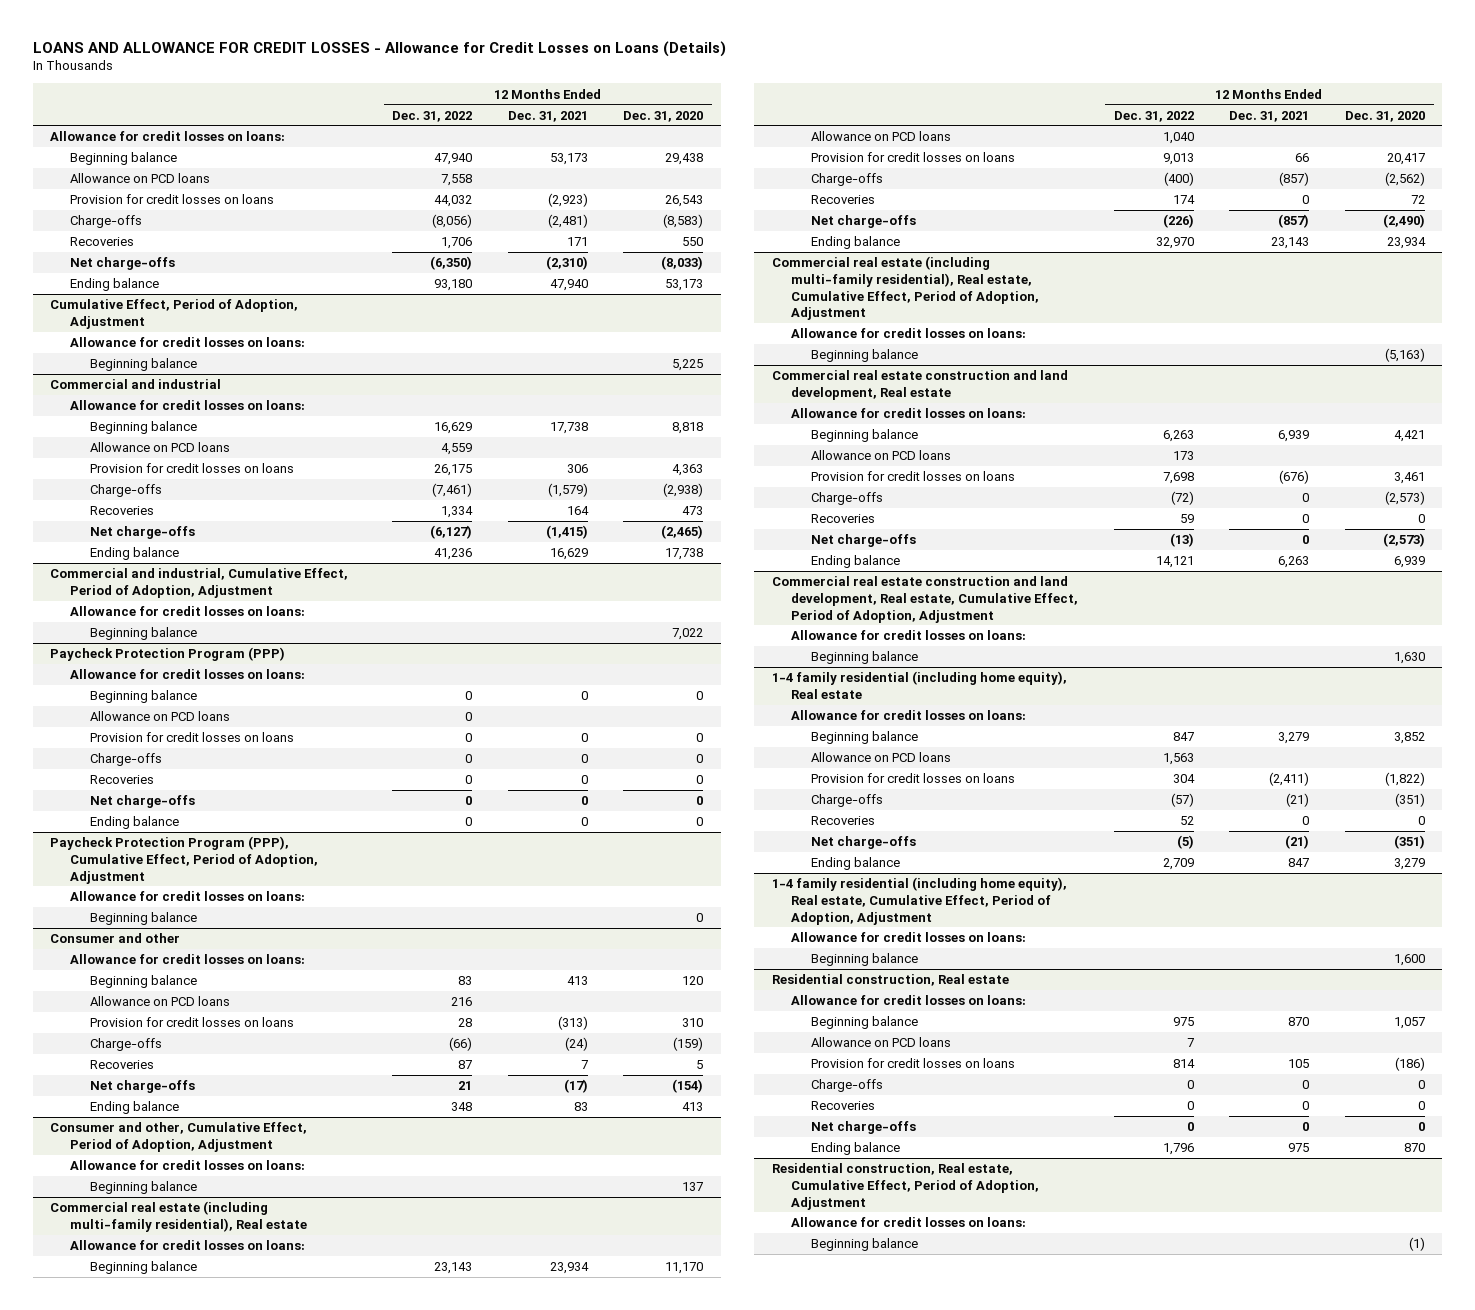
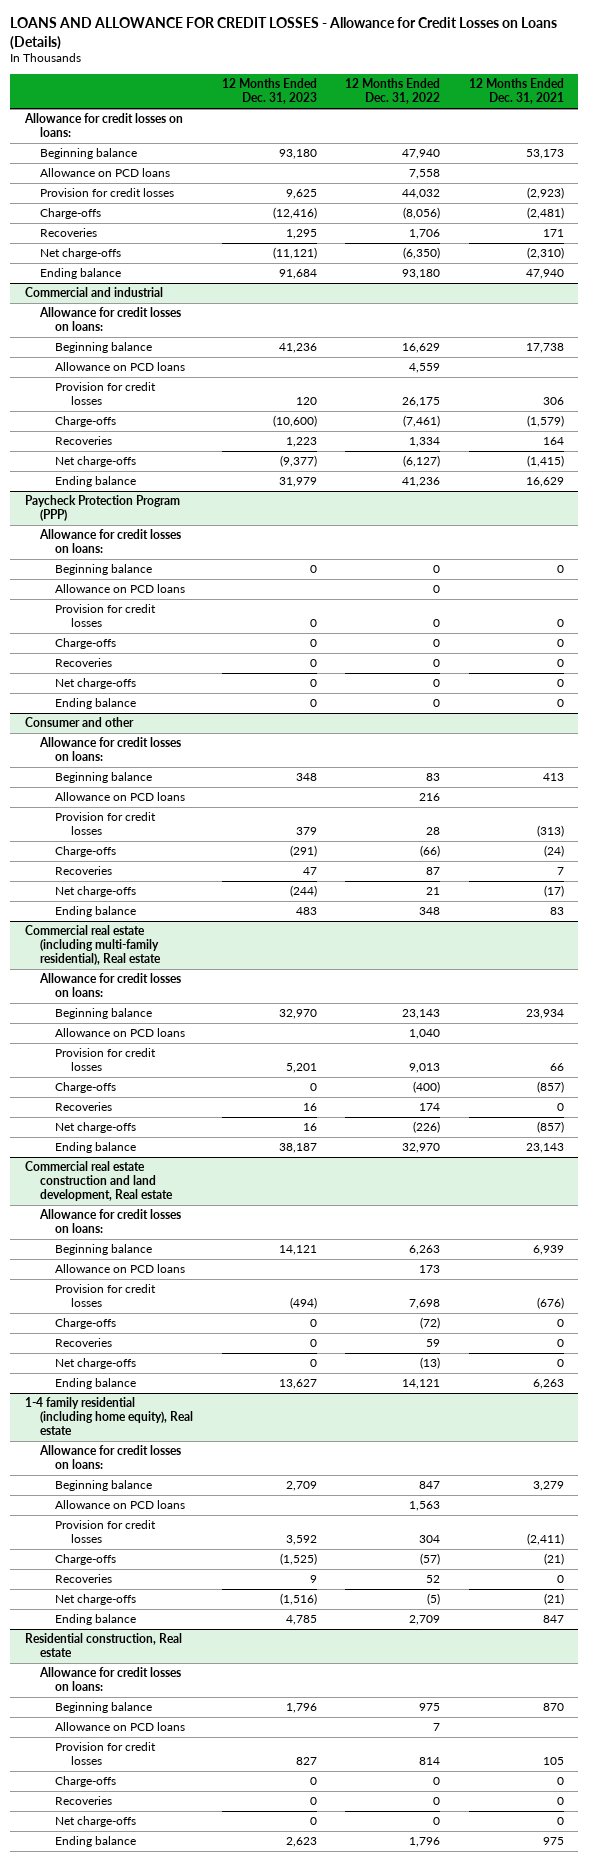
- | 12 Months Ended Dec. 31, 2022 | 12 Months Ended Dec. 31, 2021 | 12 Months Ended Dec. 31, 2020
+ | 12 Months Ended Dec. 31, 2023 | 12 Months Ended Dec. 31, 2022 | 12 Months Ended Dec. 31, 2021
- Provision for credit losses on loans | 44,032 | (2,923) | 26,543
+ Provision for credit losses | 9,625 | 44,032 | (2,923)
- Cumulative Effect, Period of Adoption, Adjustment
- Allowance for credit losses on loans:
- Beginning balance | | | 5,225
@ Commercial and industrial
- Provision for credit losses on loans | 26,175 | 306 | 4,363
+ Provision for credit losses | 120 | 26,175 | 306
- Commercial and industrial, Cumulative Effect, Period of Adoption, Adjustment
- Allowance for credit losses on loans:
- Beginning balance | | | 7,022
@ Paycheck Protection Program (PPP)
- Provision for credit losses on loans | 0 | 0 | 0
+ Provision for credit losses | 0 | 0 | 0
- Paycheck Protection Program (PPP), Cumulative Effect, Period of Adoption, Adjustment
- Allowance for credit losses on loans:
- Beginning balance | | | 0
@ Consumer and other
- Provision for credit losses on loans | 28 | (313) | 310
+ Provision for credit losses | 379 | 28 | (313)
- Consumer and other, Cumulative Effect, Period of Adoption, Adjustment
- Allowance for credit losses on loans:
- Beginning balance | | | 137
@ Commercial real estate (including multi-family residential), Real estate
- Provision for credit losses on loans | 9,013 | 66 | 20,417
+ Provision for credit losses | 5,201 | 9,013 | 66
- Commercial real estate (including multi-family residential), Real estate, Cumulative Effect, Period of Adoption, Adjustment
- Allowance for credit losses on loans:
- Beginning balance | | | (5,163)
@ Commercial real estate construction and land development, Real estate
- Provision for credit losses on loans | 7,698 | (676) | 3,461
+ Provision for credit losses | (494) | 7,698 | (676)
- Commercial real estate construction and land development, Real estate, Cumulative Effect, Period of Adoption, Adjustment
- Allowance for credit losses on loans:
- Beginning balance | | | 1,630
@ 1-4 family residential (including home equity), Real estate
- Provision for credit losses on loans | 304 | (2,411) | (1,822)
+ Provision for credit losses | 3,592 | 304 | (2,411)
- 1-4 family residential (including home equity), Real estate, Cumulative Effect, Period of Adoption, Adjustment
- Allowance for credit losses on loans:
- Beginning balance | | | 1,600
@ Residential construction, Real estate
- Provision for credit losses on loans | 814 | 105 | (186)
+ Provision for credit losses | 827 | 814 | 105
- Residential construction, Real estate, Cumulative Effect, Period of Adoption, Adjustment
- Allowance for credit losses on loans:
- Beginning balance | | | (1)

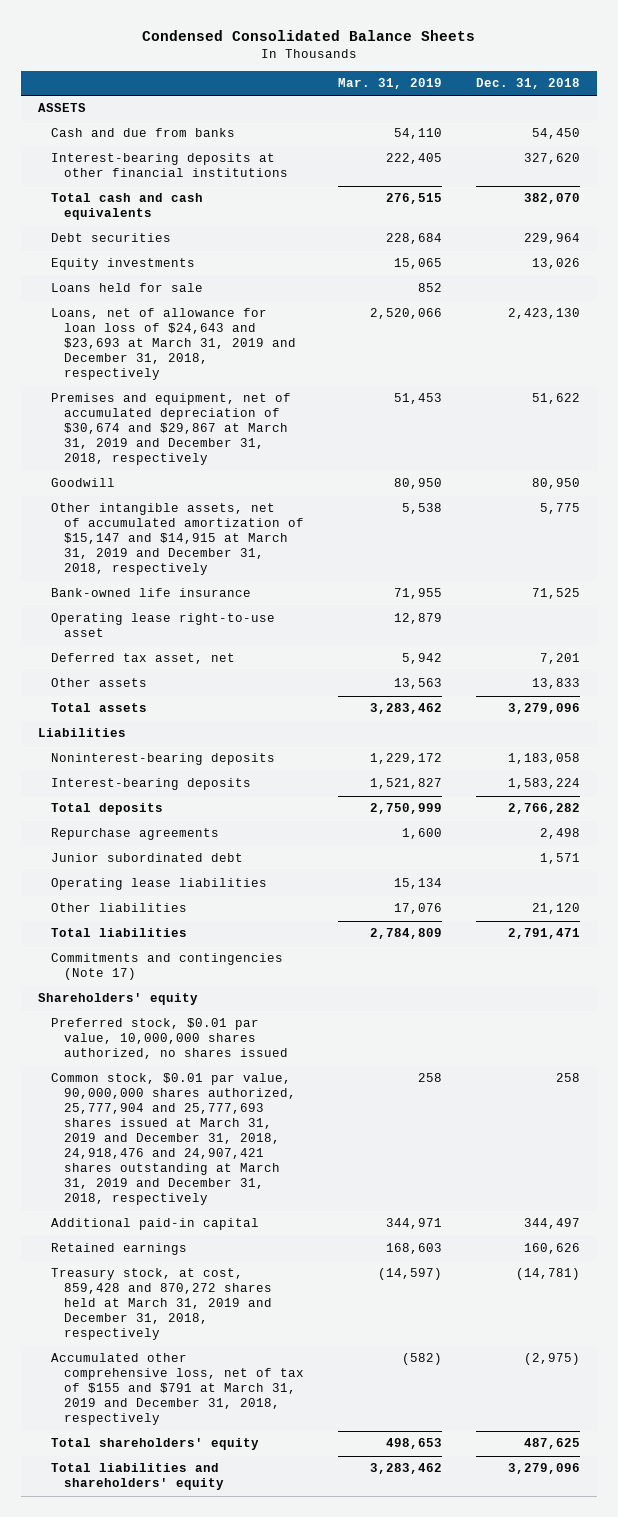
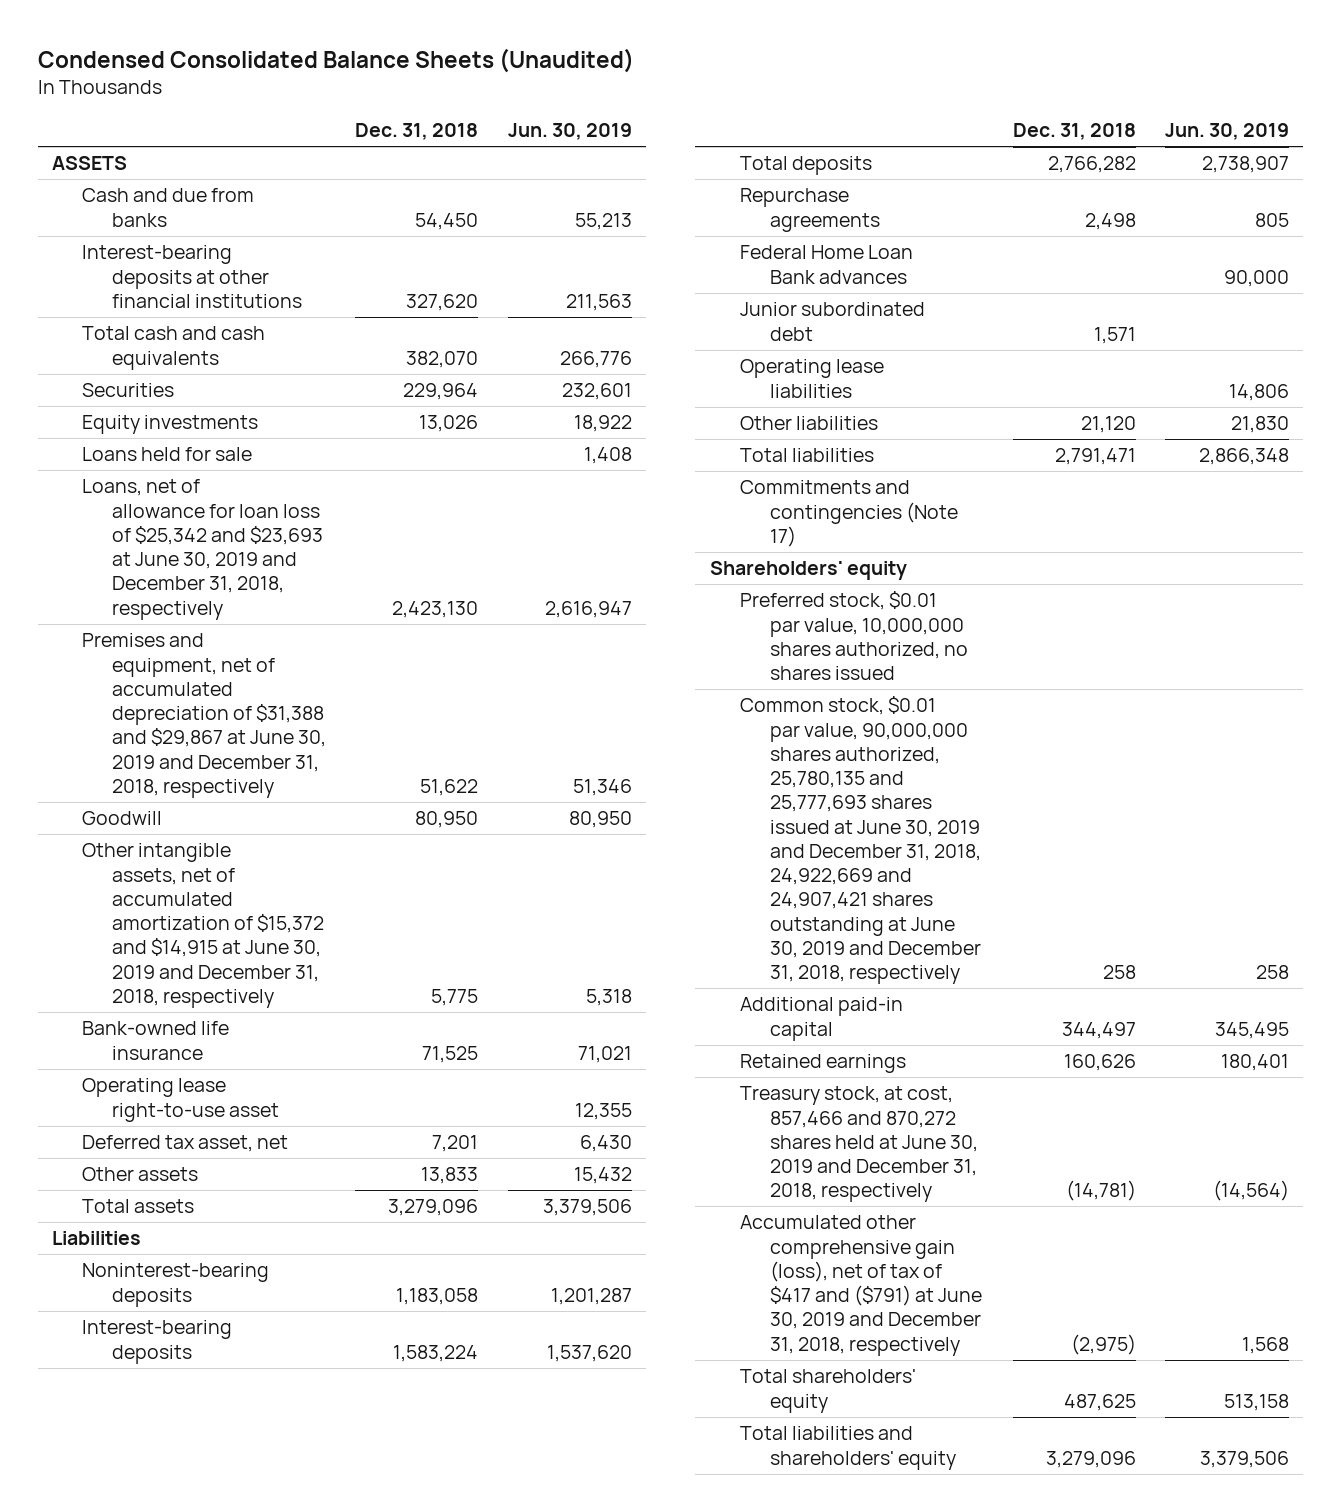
- Condensed Consolidated Balance Sheets
+ Condensed Consolidated Balance Sheets (Unaudited)
- | Mar. 31, 2019 | Dec. 31, 2018
+ | Dec. 31, 2018 | Jun. 30, 2019
- Debt securities | 228,684 | 229,964
+ Securities | 229,964 | 232,601
- Loans, net of allowance for loan loss of $24,643 and $23,693 at March 31, 2019 and December 31, 2018, respectively | 2,520,066 | 2,423,130
- Premises and equipment, net of accumulated depreciation of $30,674 and $29,867 at March 31, 2019 and December 31, 2018, respectively | 51,453 | 51,622
+ Loans, net of allowance for loan loss of $25,342 and $23,693 at June 30, 2019 and December 31, 2018, respectively | 2,423,130 | 2,616,947
+ Premises and equipment, net of accumulated depreciation of $31,388 and $29,867 at June 30, 2019 and December 31, 2018, respectively | 51,622 | 51,346
- Other intangible assets, net of accumulated amortization of $15,147 and $14,915 at March 31, 2019 and December 31, 2018, respectively | 5,538 | 5,775
+ Other intangible assets, net of accumulated amortization of $15,372 and $14,915 at June 30, 2019 and December 31, 2018, respectively | 5,775 | 5,318
+ Federal Home Loan Bank advances | | 90,000
- Common stock, $0.01 par value, 90,000,000 shares authorized, 25,777,904 and 25,777,693 shares issued at March 31, 2019 and December 31, 2018, 24,918,476 and 24,907,421 shares outstanding at March 31, 2019 and December 31, 2018, respectively | 258 | 258
+ Common stock, $0.01 par value, 90,000,000 shares authorized, 25,780,135 and 25,777,693 shares issued at June 30, 2019 and December 31, 2018, 24,922,669 and 24,907,421 shares outstanding at June 30, 2019 and December 31, 2018, respectively | 258 | 258
- Treasury stock, at cost, 859,428 and 870,272 shares held at March 31, 2019 and December 31, 2018, respectively | (14,597) | (14,781)
- Accumulated other comprehensive loss, net of tax of $155 and $791 at March 31, 2019 and December 31, 2018, respectively | (582) | (2,975)
+ Treasury stock, at cost, 857,466 and 870,272 shares held at June 30, 2019 and December 31, 2018, respectively | (14,781) | (14,564)
+ Accumulated other comprehensive gain (loss), net of tax of $417 and ($791) at June 30, 2019 and December 31, 2018, respectively | (2,975) | 1,568

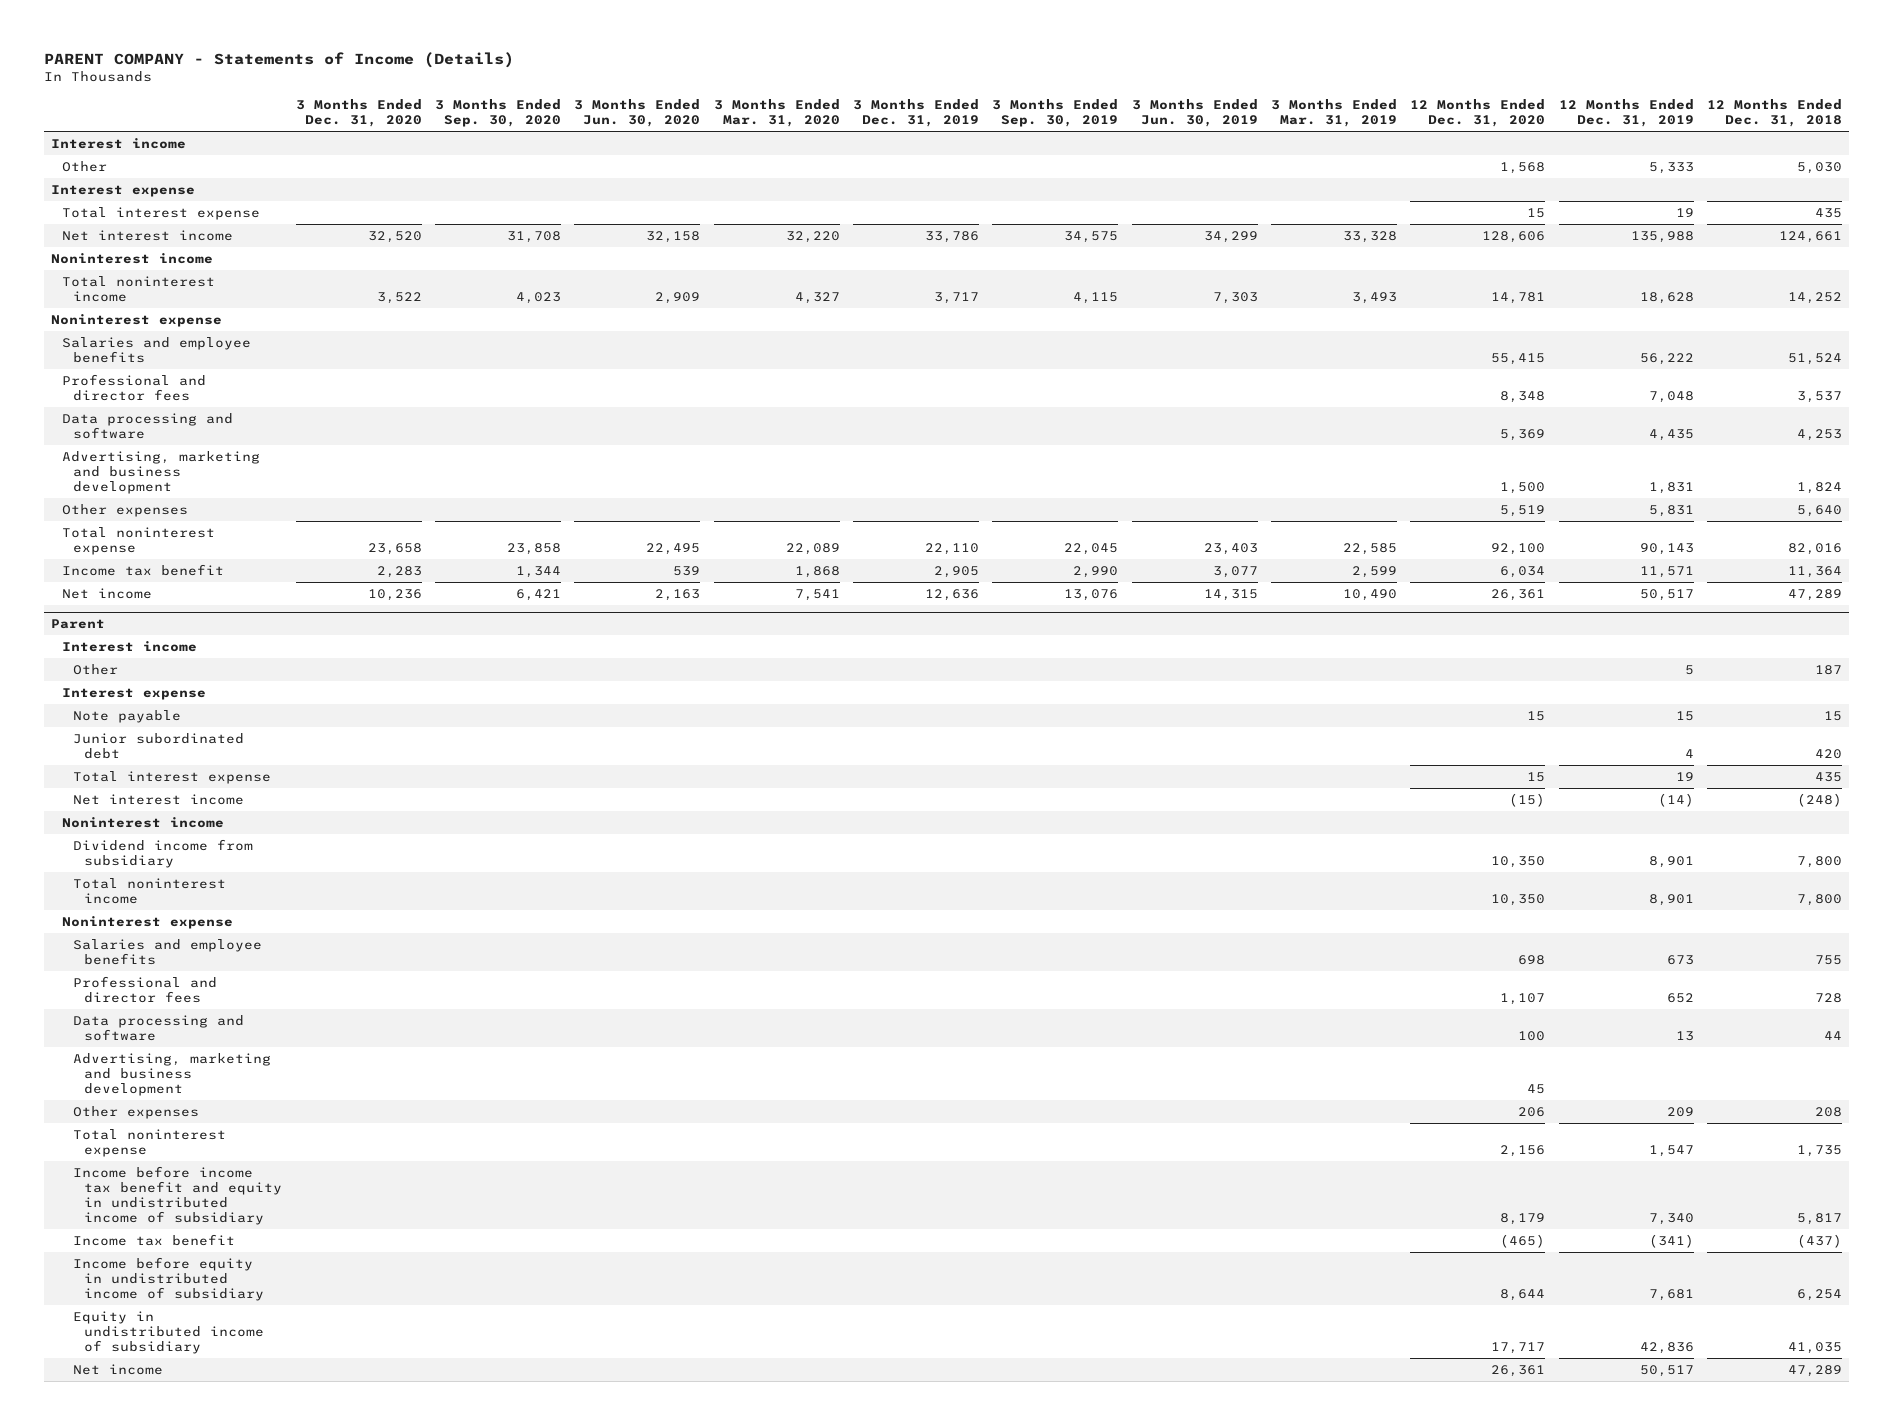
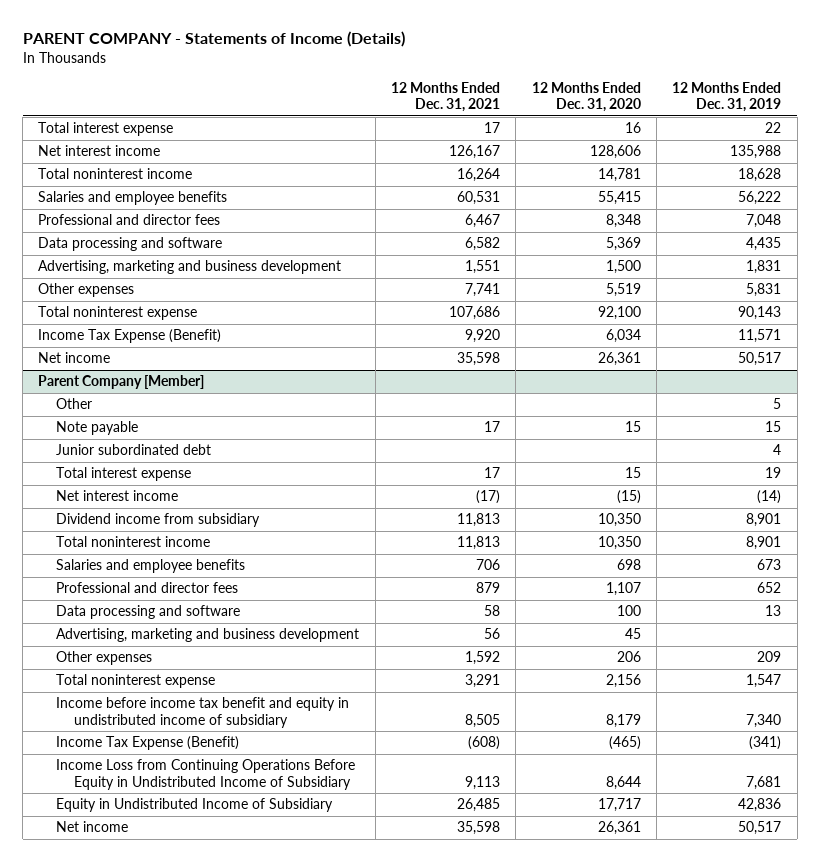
- | 3 Months Ended Dec. 31, 2020 | 3 Months Ended Sep. 30, 2020 | 3 Months Ended Jun. 30, 2020 | 3 Months Ended Mar. 31, 2020 | 3 Months Ended Dec. 31, 2019 | 3 Months Ended Sep. 30, 2019 | 3 Months Ended Jun. 30, 2019 | 3 Months Ended Mar. 31, 2019 | 12 Months Ended Dec. 31, 2020 | 12 Months Ended Dec. 31, 2019 | 12 Months Ended Dec. 31, 2018
+ | 12 Months Ended Dec. 31, 2021 | 12 Months Ended Dec. 31, 2020 | 12 Months Ended Dec. 31, 2019
- Interest income
- Other | | | | | | | | | 1,568 | 5,333 | 5,030
- Interest expense
- Total interest expense | | | | | | | | | 15 | 19 | 435
+ Total interest expense | 17 | 16 | 22
- Noninterest income
- Noninterest expense
- Income tax benefit | 2,283 | 1,344 | 539 | 1,868 | 2,905 | 2,990 | 3,077 | 2,599 | 6,034 | 11,571 | 11,364
+ Income Tax Expense (Benefit) | 9,920 | 6,034 | 11,571
- Parent
- Interest income
+ Parent Company [Member]
- Interest expense
- Noninterest income
- Noninterest expense
- Income tax benefit | | | | | | | | | (465) | (341) | (437)
- Income before equity in undistributed income of subsidiary | | | | | | | | | 8,644 | 7,681 | 6,254
- Equity in undistributed income of subsidiary | | | | | | | | | 17,717 | 42,836 | 41,035
+ Income Tax Expense (Benefit) | (608) | (465) | (341)
+ Income Loss from Continuing Operations Before Equity in Undistributed Income of Subsidiary | 9,113 | 8,644 | 7,681
+ Equity in Undistributed Income of Subsidiary | 26,485 | 17,717 | 42,836

